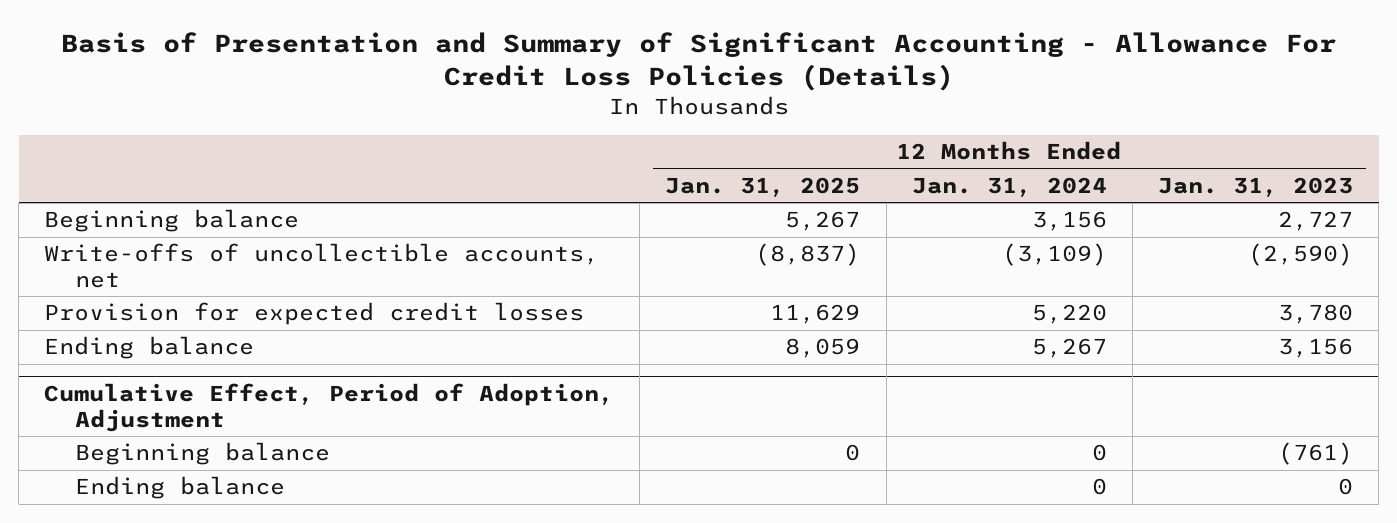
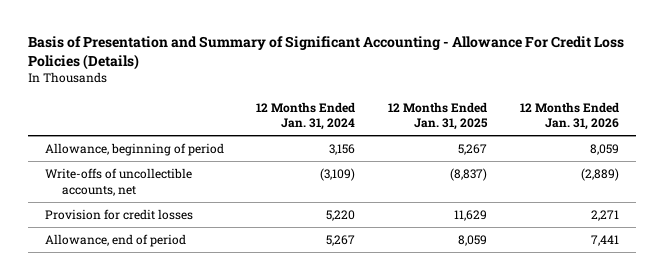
- | 12 Months Ended Jan. 31, 2025 | 12 Months Ended Jan. 31, 2024 | 12 Months Ended Jan. 31, 2023
+ | 12 Months Ended Jan. 31, 2024 | 12 Months Ended Jan. 31, 2025 | 12 Months Ended Jan. 31, 2026
- Beginning balance | 5,267 | 3,156 | 2,727
+ Allowance, beginning of period | 3,156 | 5,267 | 8,059
- Provision for expected credit losses | 11,629 | 5,220 | 3,780
- Ending balance | 8,059 | 5,267 | 3,156
- Cumulative Effect, Period of Adoption, Adjustment
- Beginning balance | 0 | 0 | (761)
- Ending balance | | 0 | 0
+ Provision for credit losses | 5,220 | 11,629 | 2,271
+ Allowance, end of period | 5,267 | 8,059 | 7,441

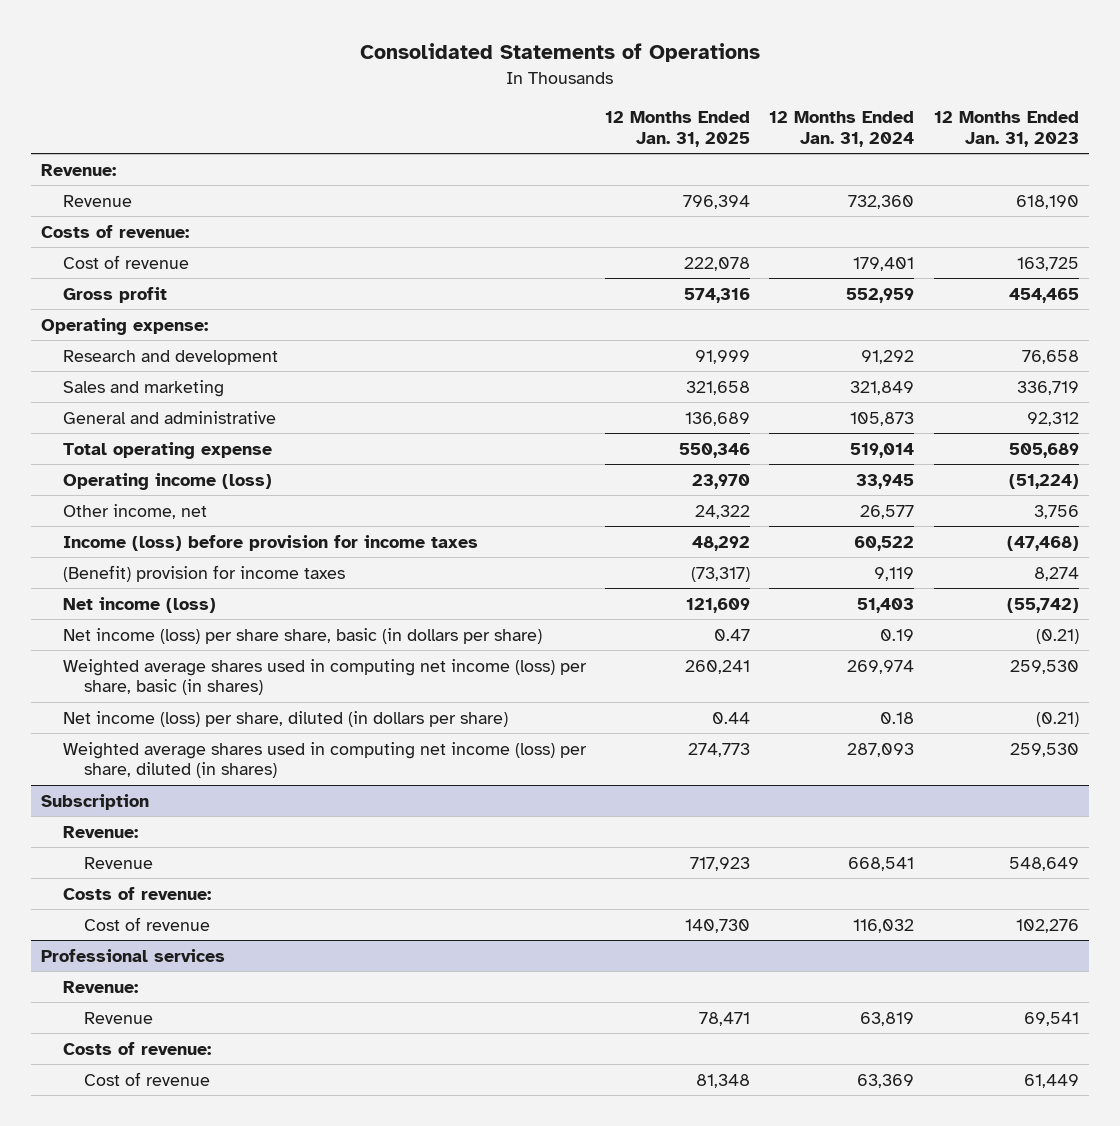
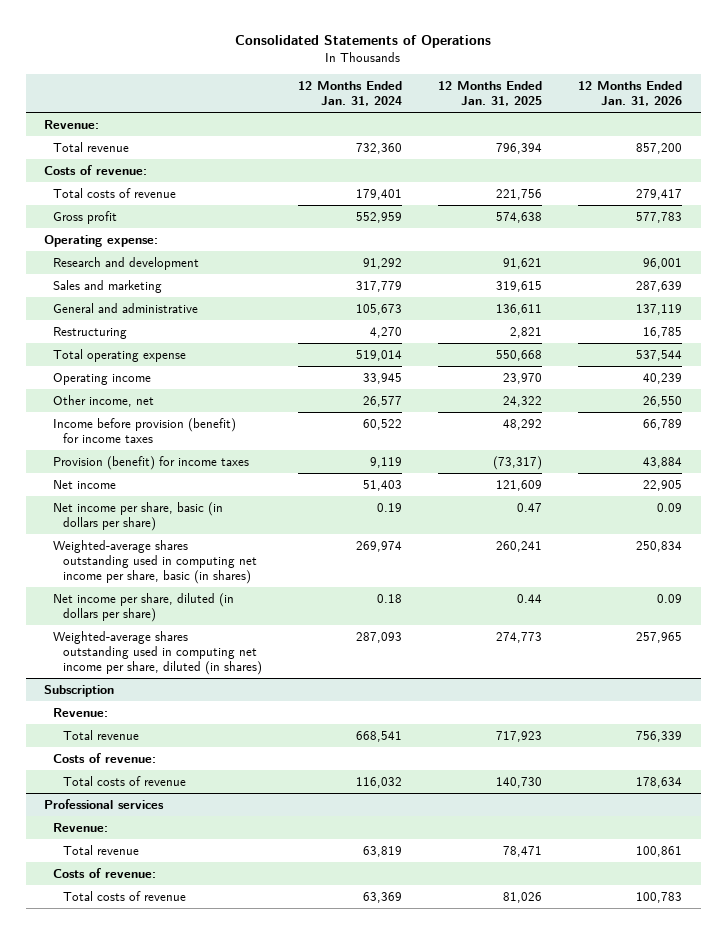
- | 12 Months Ended Jan. 31, 2025 | 12 Months Ended Jan. 31, 2024 | 12 Months Ended Jan. 31, 2023
+ | 12 Months Ended Jan. 31, 2024 | 12 Months Ended Jan. 31, 2025 | 12 Months Ended Jan. 31, 2026
- Revenue | 796,394 | 732,360 | 618,190
+ Total revenue | 732,360 | 796,394 | 857,200
- Cost of revenue | 222,078 | 179,401 | 163,725
- Gross profit | 574,316 | 552,959 | 454,465
+ Total costs of revenue | 179,401 | 221,756 | 279,417
+ Gross profit | 552,959 | 574,638 | 577,783
- Research and development | 91,999 | 91,292 | 76,658
- Sales and marketing | 321,658 | 321,849 | 336,719
- General and administrative | 136,689 | 105,873 | 92,312
- Total operating expense | 550,346 | 519,014 | 505,689
- Operating income (loss) | 23,970 | 33,945 | (51,224)
+ Research and development | 91,292 | 91,621 | 96,001
+ Sales and marketing | 317,779 | 319,615 | 287,639
+ General and administrative | 105,673 | 136,611 | 137,119
+ Restructuring | 4,270 | 2,821 | 16,785
+ Total operating expense | 519,014 | 550,668 | 537,544
+ Operating income | 33,945 | 23,970 | 40,239
- Income (loss) before provision for income taxes | 48,292 | 60,522 | (47,468)
- (Benefit) provision for income taxes | (73,317) | 9,119 | 8,274
- Net income (loss) | 121,609 | 51,403 | (55,742)
- Net income (loss) per share share, basic (in dollars per share) | 0.47 | 0.19 | (0.21)
- Weighted average shares used in computing net income (loss) per share, basic (in shares) | 260,241 | 269,974 | 259,530
- Net income (loss) per share, diluted (in dollars per share) | 0.44 | 0.18 | (0.21)
- Weighted average shares used in computing net income (loss) per share, diluted (in shares) | 274,773 | 287,093 | 259,530
+ Income before provision (benefit) for income taxes | 60,522 | 48,292 | 66,789
+ Provision (benefit) for income taxes | 9,119 | (73,317) | 43,884
+ Net income | 51,403 | 121,609 | 22,905
+ Net income per share, basic (in dollars per share) | 0.19 | 0.47 | 0.09
+ Weighted-average shares outstanding used in computing net income per share, basic (in shares) | 269,974 | 260,241 | 250,834
+ Net income per share, diluted (in dollars per share) | 0.18 | 0.44 | 0.09
+ Weighted-average shares outstanding used in computing net income per share, diluted (in shares) | 287,093 | 274,773 | 257,965
@ Subscription
- Revenue | 717,923 | 668,541 | 548,649
+ Total revenue | 668,541 | 717,923 | 756,339
- Cost of revenue | 140,730 | 116,032 | 102,276
+ Total costs of revenue | 116,032 | 140,730 | 178,634
@ Professional services
- Revenue | 78,471 | 63,819 | 69,541
+ Total revenue | 63,819 | 78,471 | 100,861
- Cost of revenue | 81,348 | 63,369 | 61,449
+ Total costs of revenue | 63,369 | 81,026 | 100,783

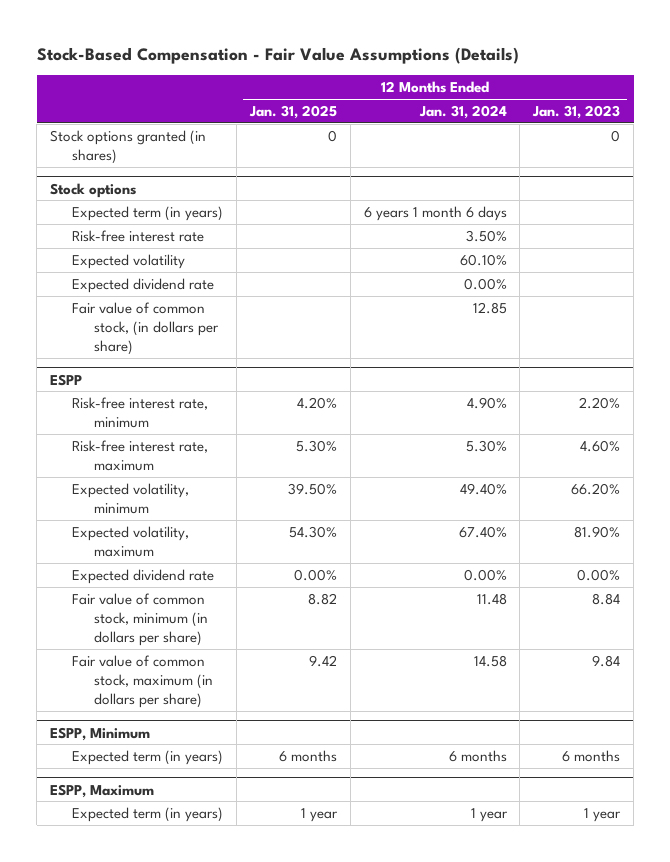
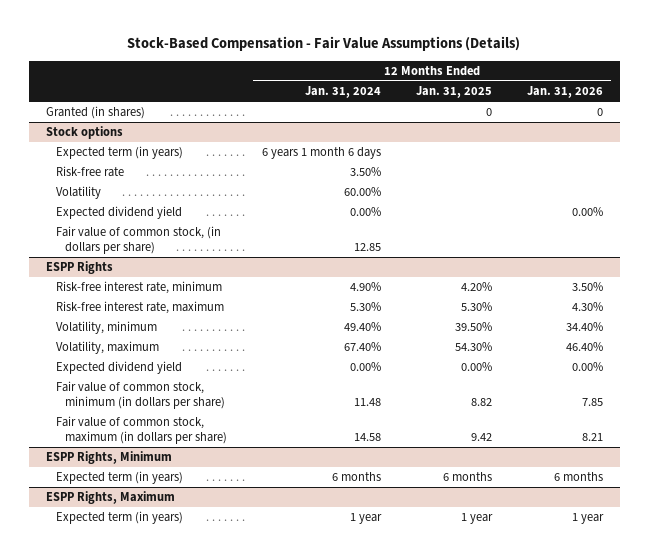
- | 12 Months Ended Jan. 31, 2025 | 12 Months Ended Jan. 31, 2024 | 12 Months Ended Jan. 31, 2023
+ | 12 Months Ended Jan. 31, 2024 | 12 Months Ended Jan. 31, 2025 | 12 Months Ended Jan. 31, 2026
- Stock options granted (in shares) | 0 | | 0
+ Granted (in shares) | | 0 | 0
@ Stock options
- Risk-free interest rate | | 3.50% |
- Expected volatility | | 60.10% |
- Expected dividend rate | | 0.00% |
+ Risk-free rate | 3.50% | |
+ Volatility | 60.00% | |
+ Expected dividend yield | 0.00% | | 0.00%
- ESPP
+ ESPP Rights
- Expected volatility, minimum | 39.50% | 49.40% | 66.20%
- Expected volatility, maximum | 54.30% | 67.40% | 81.90%
- Expected dividend rate | 0.00% | 0.00% | 0.00%
+ Volatility, minimum | 49.40% | 39.50% | 34.40%
+ Volatility, maximum | 67.40% | 54.30% | 46.40%
+ Expected dividend yield | 0.00% | 0.00% | 0.00%
- ESPP, Minimum
+ ESPP Rights, Minimum
- ESPP, Maximum
+ ESPP Rights, Maximum

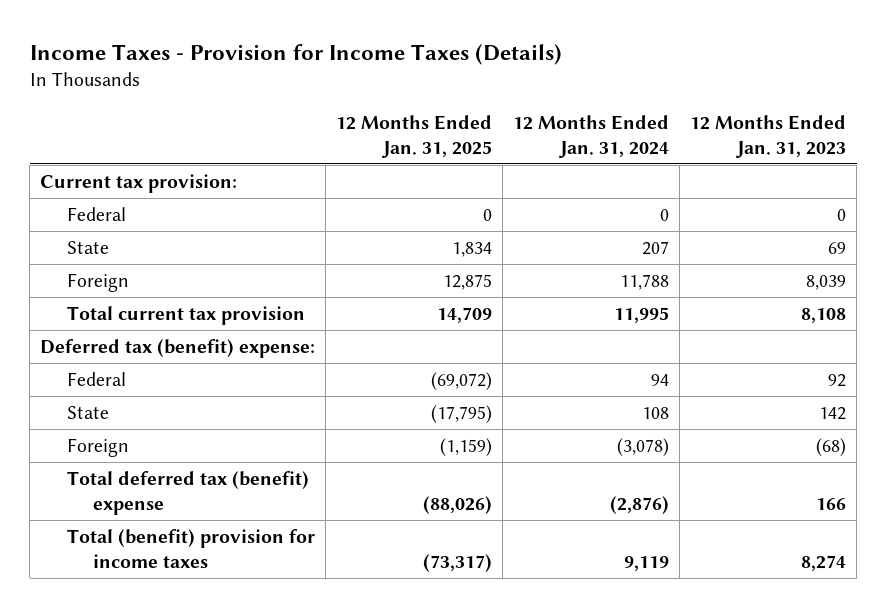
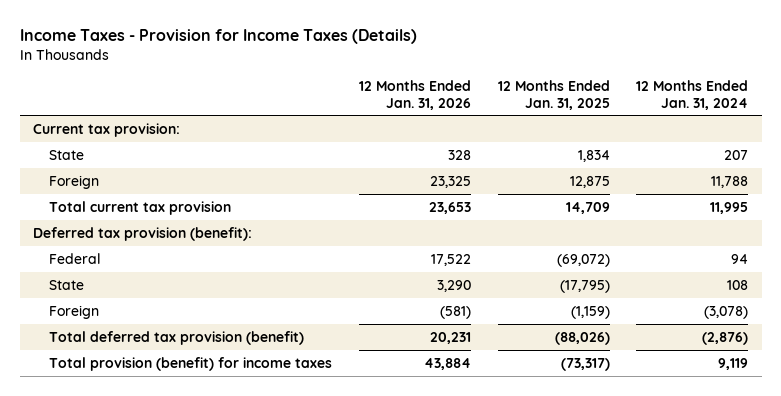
- | 12 Months Ended Jan. 31, 2025 | 12 Months Ended Jan. 31, 2024 | 12 Months Ended Jan. 31, 2023
+ | 12 Months Ended Jan. 31, 2026 | 12 Months Ended Jan. 31, 2025 | 12 Months Ended Jan. 31, 2024
- Federal | 0 | 0 | 0
- Deferred tax (benefit) expense:
+ Deferred tax provision (benefit):
- Total deferred tax (benefit) expense | (88,026) | (2,876) | 166
- Total (benefit) provision for income taxes | (73,317) | 9,119 | 8,274
+ Total deferred tax provision (benefit) | 20,231 | (88,026) | (2,876)
+ Total provision (benefit) for income taxes | 43,884 | (73,317) | 9,119

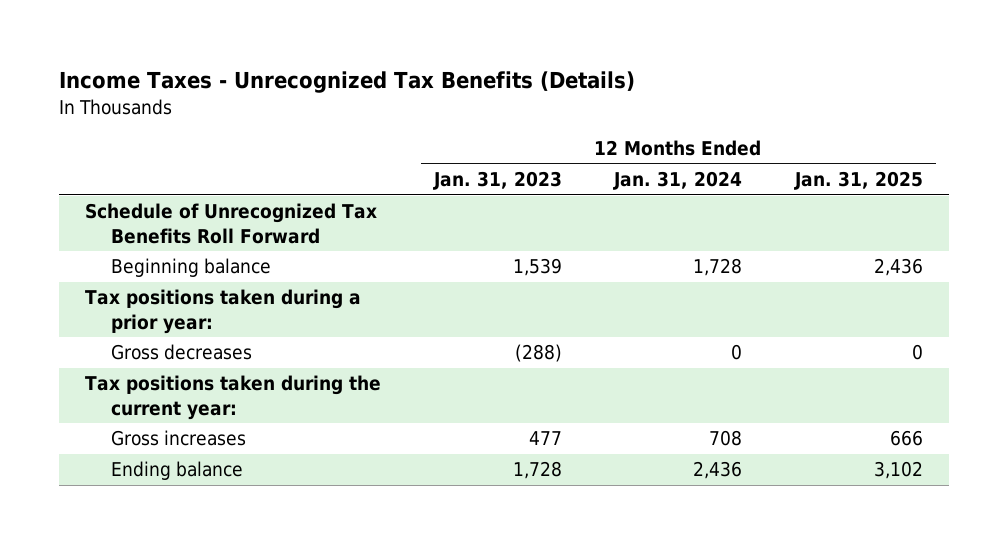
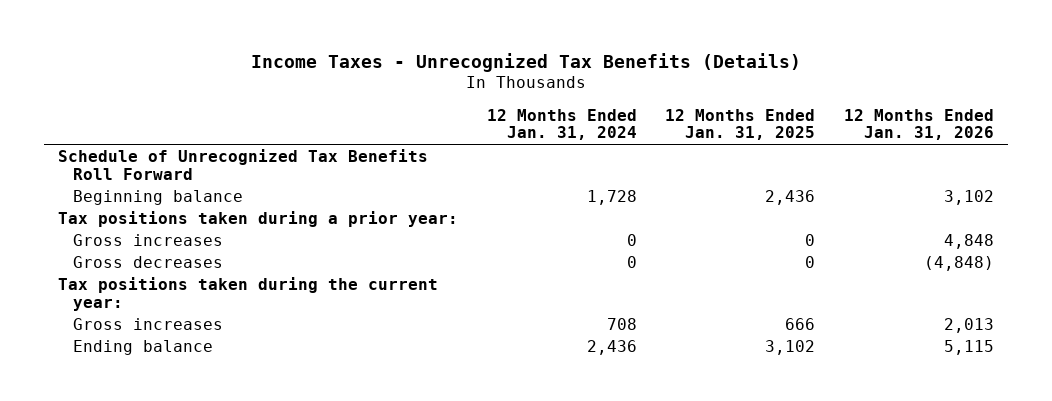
- | 12 Months Ended Jan. 31, 2023 | 12 Months Ended Jan. 31, 2024 | 12 Months Ended Jan. 31, 2025
+ | 12 Months Ended Jan. 31, 2024 | 12 Months Ended Jan. 31, 2025 | 12 Months Ended Jan. 31, 2026
+ Gross increases | 0 | 0 | 4,848

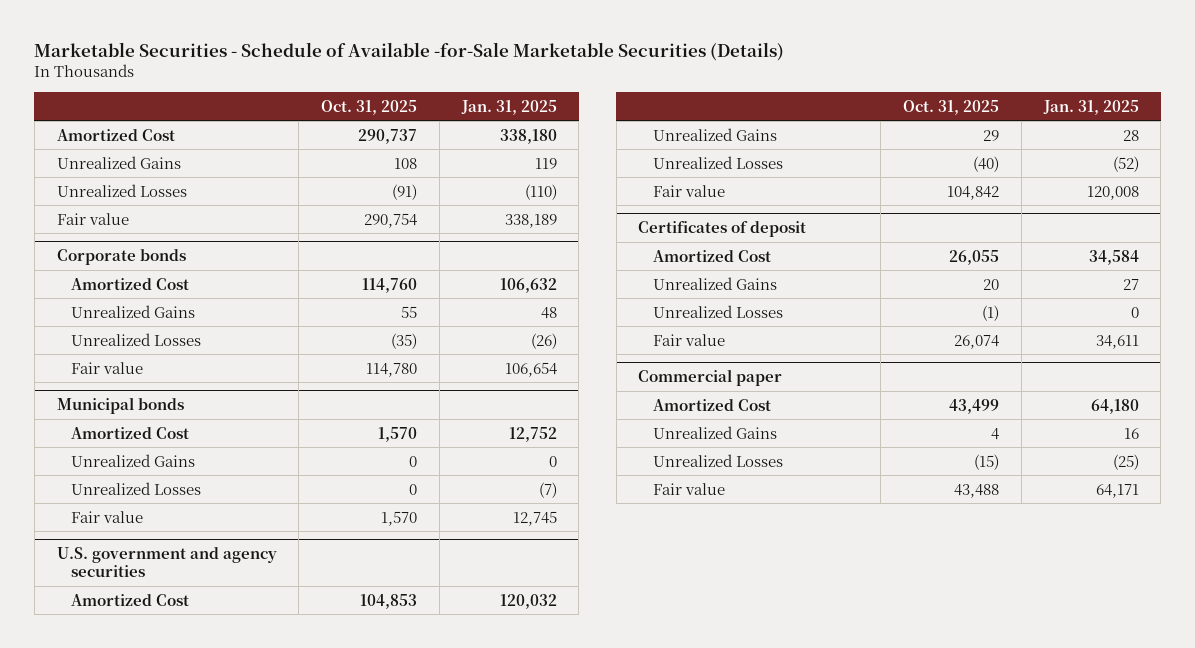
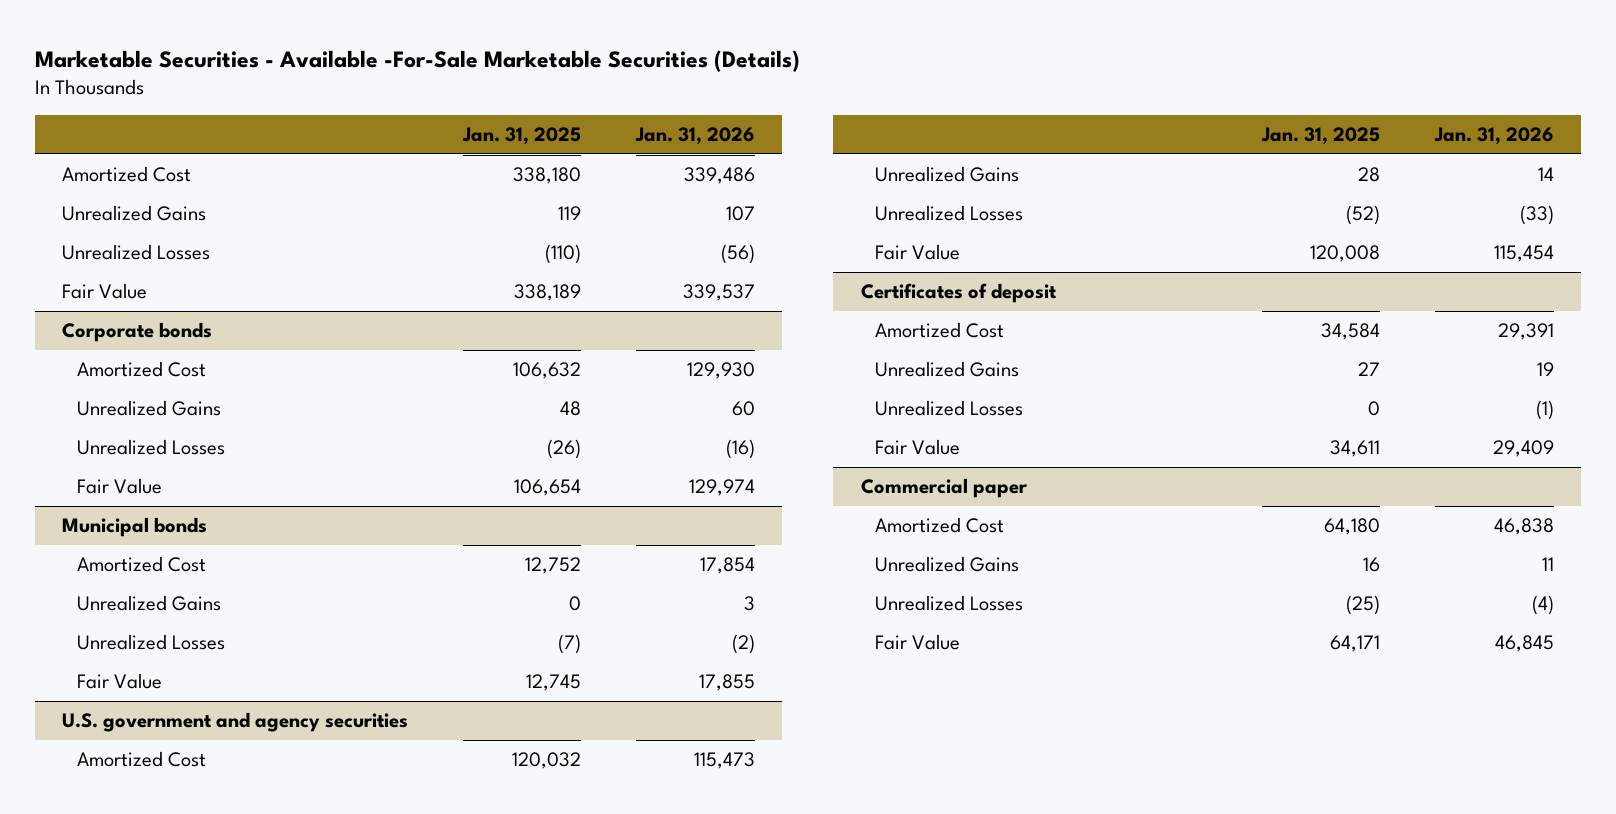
- Marketable Securities - Schedule of Available -for-Sale Marketable Securities (Details)
+ Marketable Securities - Available -For-Sale Marketable Securities (Details)
- | Oct. 31, 2025 | Jan. 31, 2025
+ | Jan. 31, 2025 | Jan. 31, 2026
- Fair value | 290,754 | 338,189
+ Fair Value | 338,189 | 339,537
@ Corporate bonds
- Fair value | 114,780 | 106,654
+ Fair Value | 106,654 | 129,974
@ Municipal bonds
- Fair value | 1,570 | 12,745
+ Fair Value | 12,745 | 17,855
@ U.S. government and agency securities
- Fair value | 104,842 | 120,008
+ Fair Value | 120,008 | 115,454
@ Certificates of deposit
- Fair value | 26,074 | 34,611
+ Fair Value | 34,611 | 29,409
@ Commercial paper
- Fair value | 43,488 | 64,171
+ Fair Value | 64,171 | 46,845

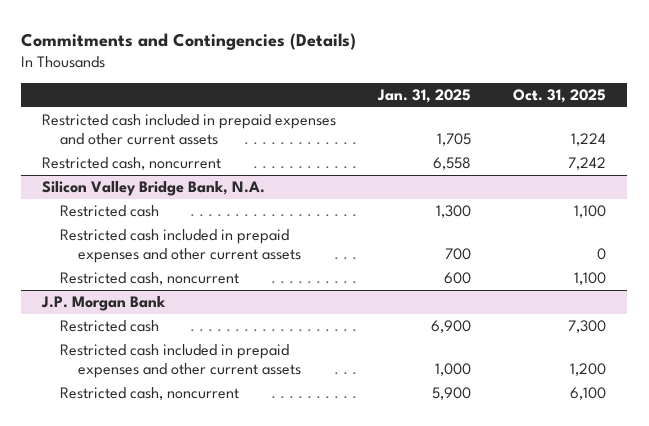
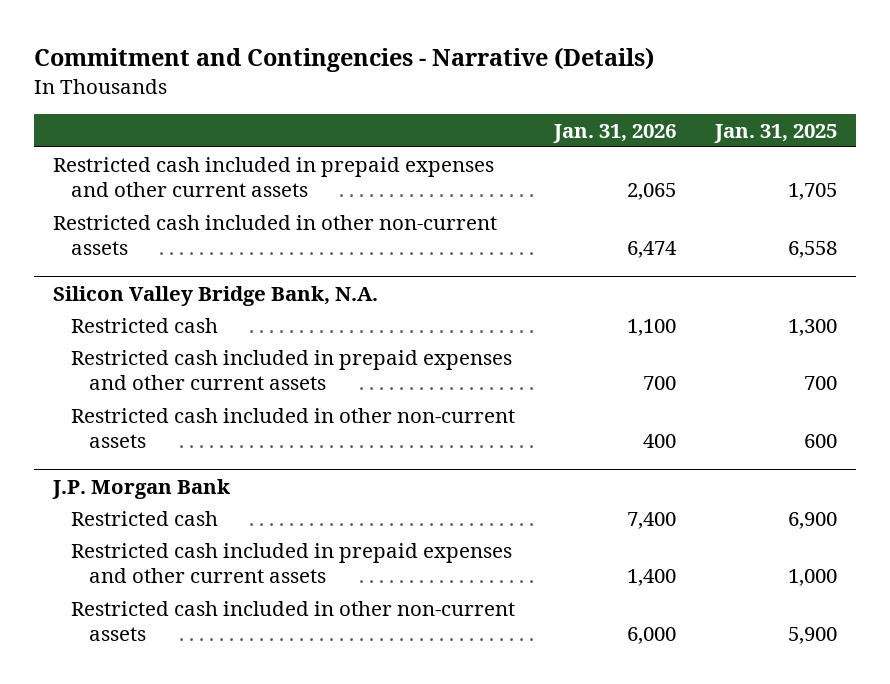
- Commitments and Contingencies (Details)
+ Commitment and Contingencies - Narrative (Details)
- | Jan. 31, 2025 | Oct. 31, 2025
+ | Jan. 31, 2026 | Jan. 31, 2025
- Restricted cash, noncurrent | 6,558 | 7,242
+ Restricted cash included in other non-current assets | 6,474 | 6,558
@ Silicon Valley Bridge Bank, N.A.
- Restricted cash, noncurrent | 600 | 1,100
+ Restricted cash included in other non-current assets | 400 | 600
@ J.P. Morgan Bank
- Restricted cash, noncurrent | 5,900 | 6,100
+ Restricted cash included in other non-current assets | 6,000 | 5,900

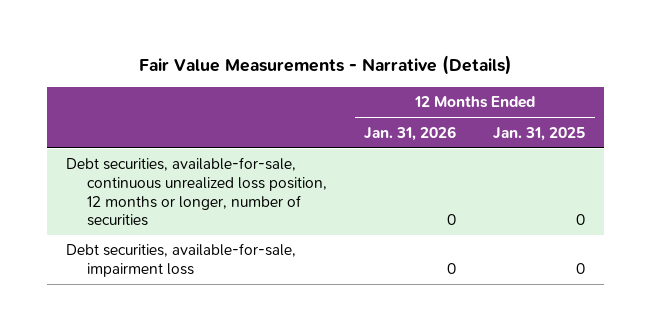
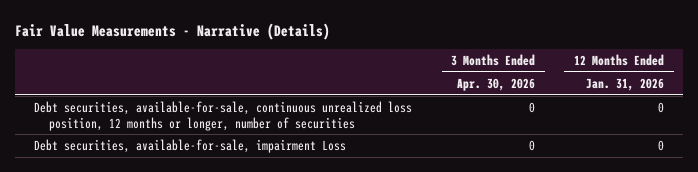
- | 12 Months Ended Jan. 31, 2026 | 12 Months Ended Jan. 31, 2025
+ | 3 Months Ended Apr. 30, 2026 | 12 Months Ended Jan. 31, 2026
- Debt securities, available-for-sale, impairment loss | 0 | 0
+ Debt securities, available-for-sale, impairment Loss | 0 | 0

